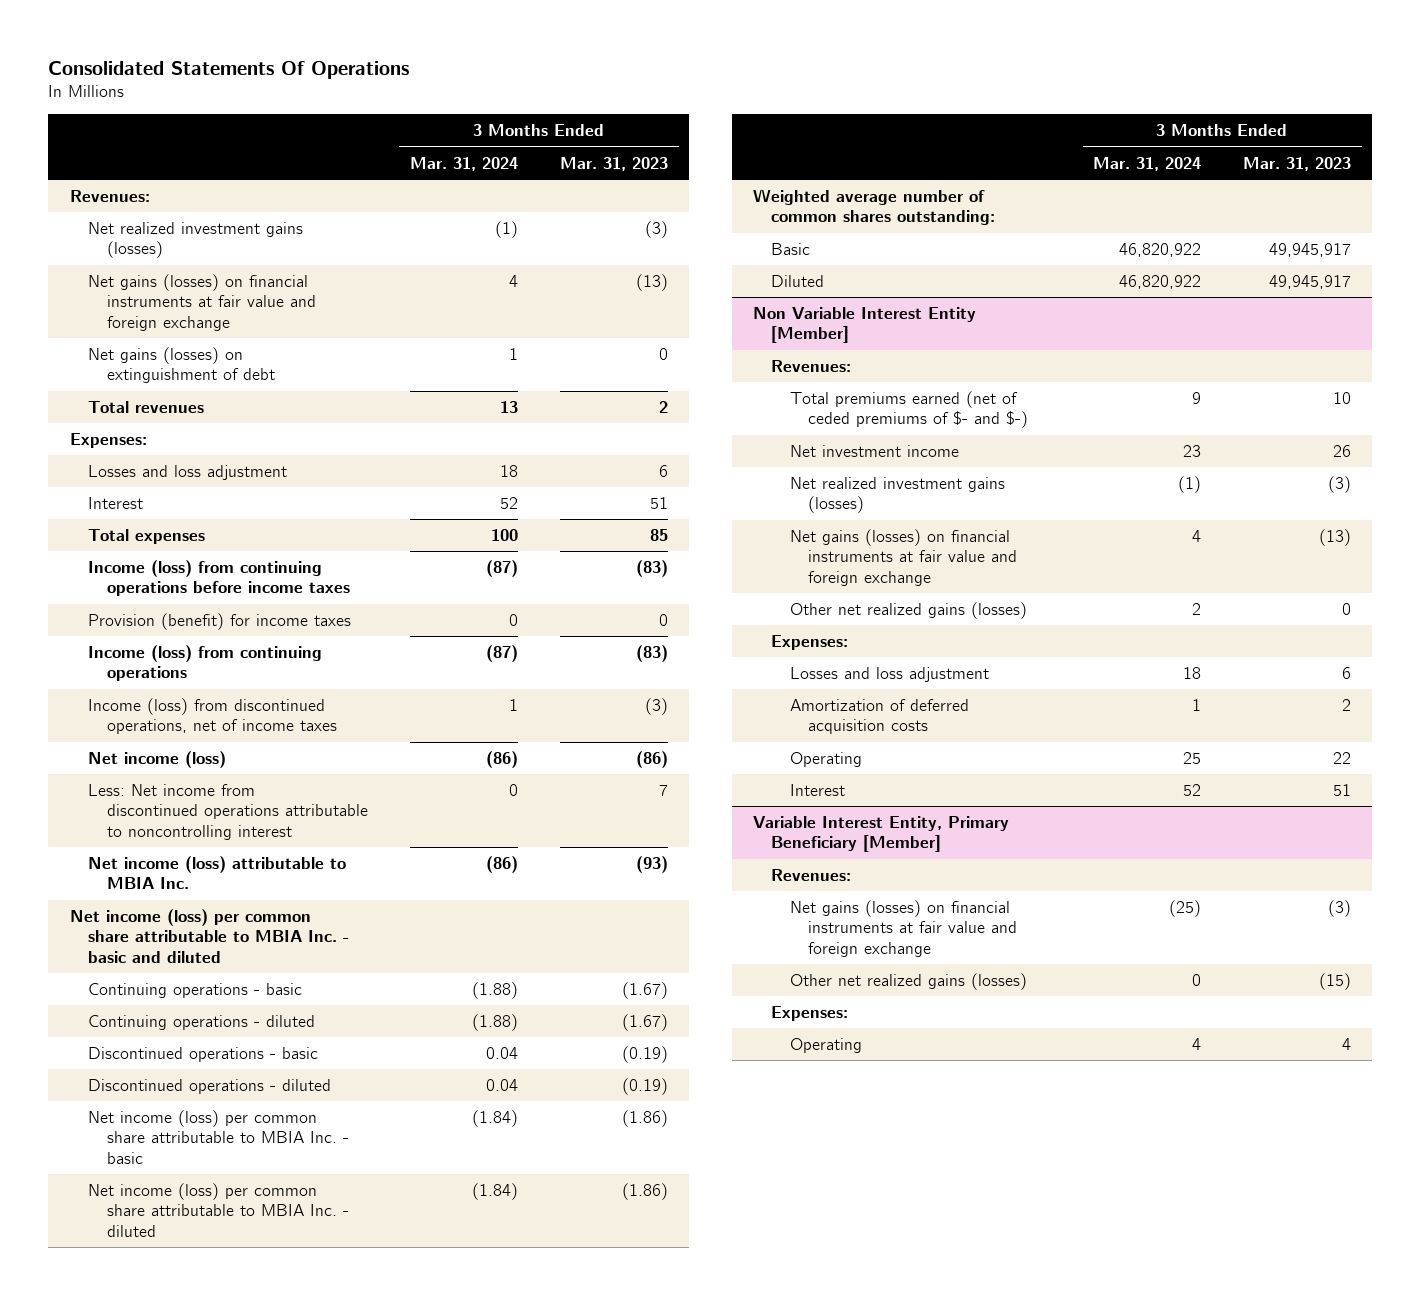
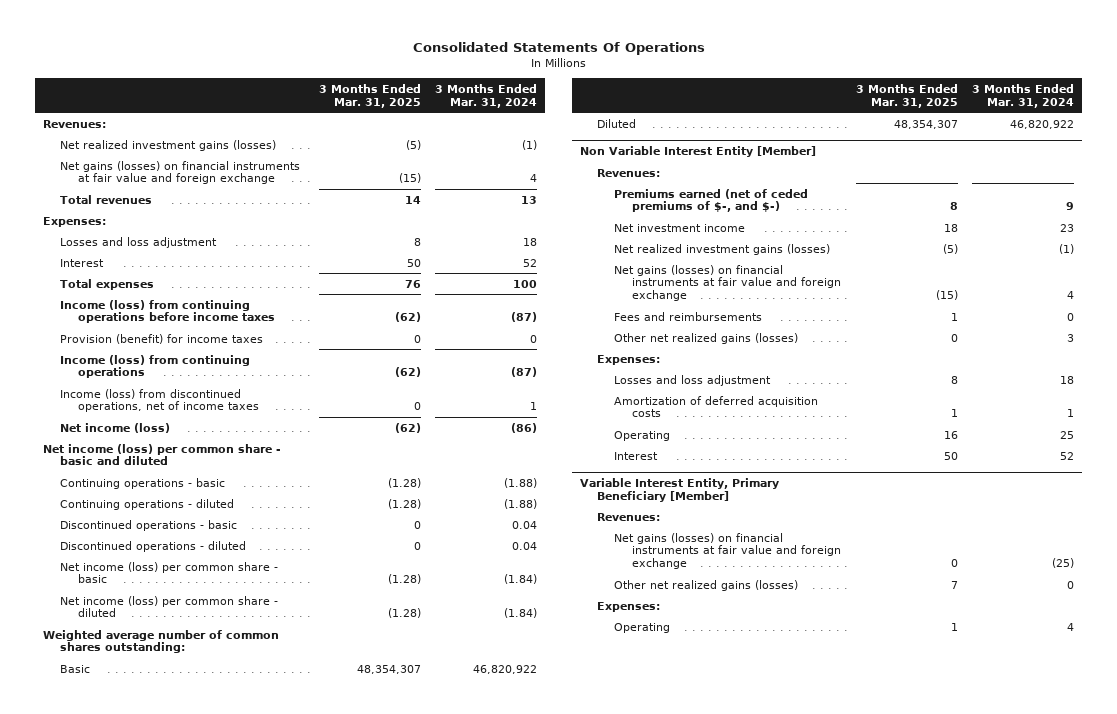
- | 3 Months Ended Mar. 31, 2024 | 3 Months Ended Mar. 31, 2023
+ | 3 Months Ended Mar. 31, 2025 | 3 Months Ended Mar. 31, 2024
- Net gains (losses) on extinguishment of debt | 1 | 0
- Less: Net income from discontinued operations attributable to noncontrolling interest | 0 | 7
- Net income (loss) attributable to MBIA Inc. | (86) | (93)
- Net income (loss) per common share attributable to MBIA Inc. - basic and diluted
+ Net income (loss) per common share - basic and diluted
- Net income (loss) per common share attributable to MBIA Inc. - basic | (1.84) | (1.86)
- Net income (loss) per common share attributable to MBIA Inc. - diluted | (1.84) | (1.86)
+ Net income (loss) per common share - basic | (1.28) | (1.84)
+ Net income (loss) per common share - diluted | (1.28) | (1.84)
@ Non Variable Interest Entity [Member]
- Total premiums earned (net of ceded premiums of $- and $-) | 9 | 10
+ Premiums earned (net of ceded premiums of $-, and $-) | 8 | 9
- Other net realized gains (losses) | 2 | 0
+ Fees and reimbursements | 1 | 0
+ Other net realized gains (losses) | 0 | 3

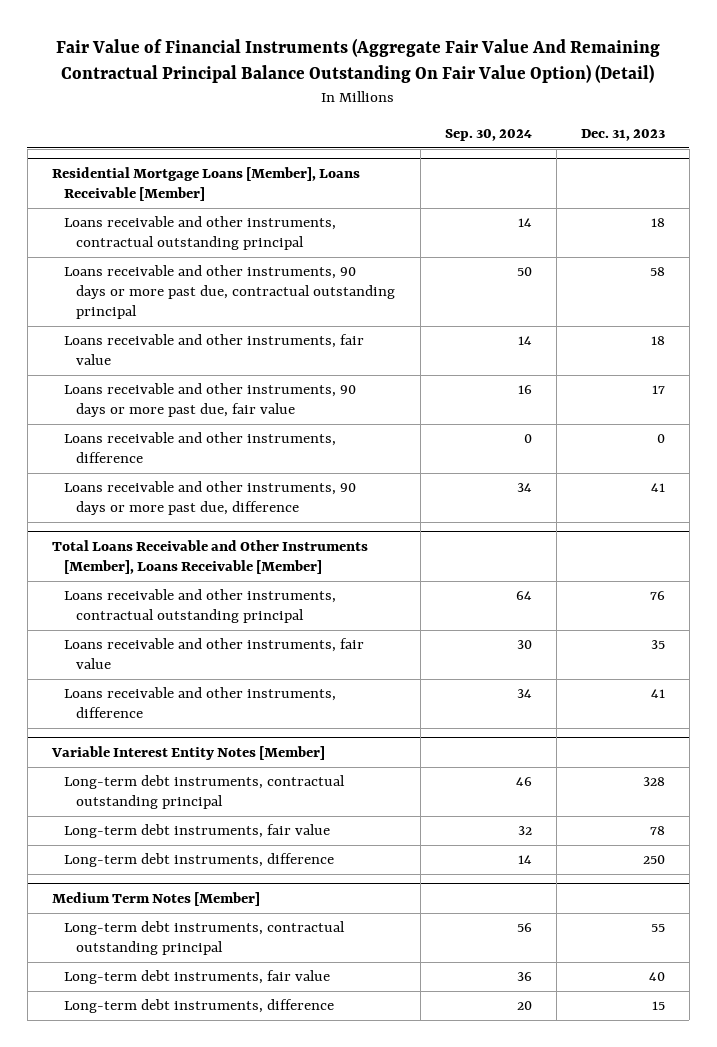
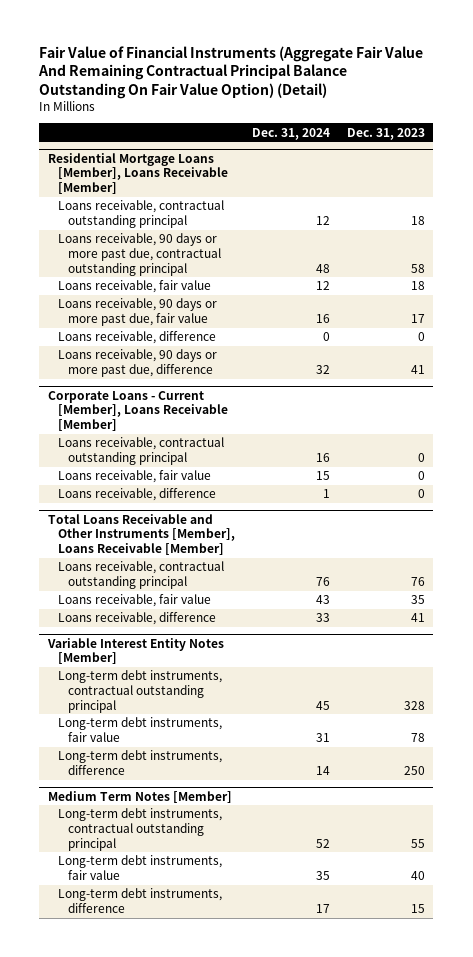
- | Sep. 30, 2024 | Dec. 31, 2023
+ | Dec. 31, 2024 | Dec. 31, 2023
@ Residential Mortgage Loans [Member], Loans Receivable [Member]
- Loans receivable and other instruments, contractual outstanding principal | 14 | 18
- Loans receivable and other instruments, 90 days or more past due, contractual outstanding principal | 50 | 58
- Loans receivable and other instruments, fair value | 14 | 18
- Loans receivable and other instruments, 90 days or more past due, fair value | 16 | 17
- Loans receivable and other instruments, difference | 0 | 0
- Loans receivable and other instruments, 90 days or more past due, difference | 34 | 41
+ Loans receivable, contractual outstanding principal | 12 | 18
+ Loans receivable, 90 days or more past due, contractual outstanding principal | 48 | 58
+ Loans receivable, fair value | 12 | 18
+ Loans receivable, 90 days or more past due, fair value | 16 | 17
+ Loans receivable, difference | 0 | 0
+ Loans receivable, 90 days or more past due, difference | 32 | 41
+ Corporate Loans - Current [Member], Loans Receivable [Member]
+ Loans receivable, contractual outstanding principal | 16 | 0
+ Loans receivable, fair value | 15 | 0
+ Loans receivable, difference | 1 | 0
@ Total Loans Receivable and Other Instruments [Member], Loans Receivable [Member]
- Loans receivable and other instruments, contractual outstanding principal | 64 | 76
- Loans receivable and other instruments, fair value | 30 | 35
- Loans receivable and other instruments, difference | 34 | 41
+ Loans receivable, contractual outstanding principal | 76 | 76
+ Loans receivable, fair value | 43 | 35
+ Loans receivable, difference | 33 | 41

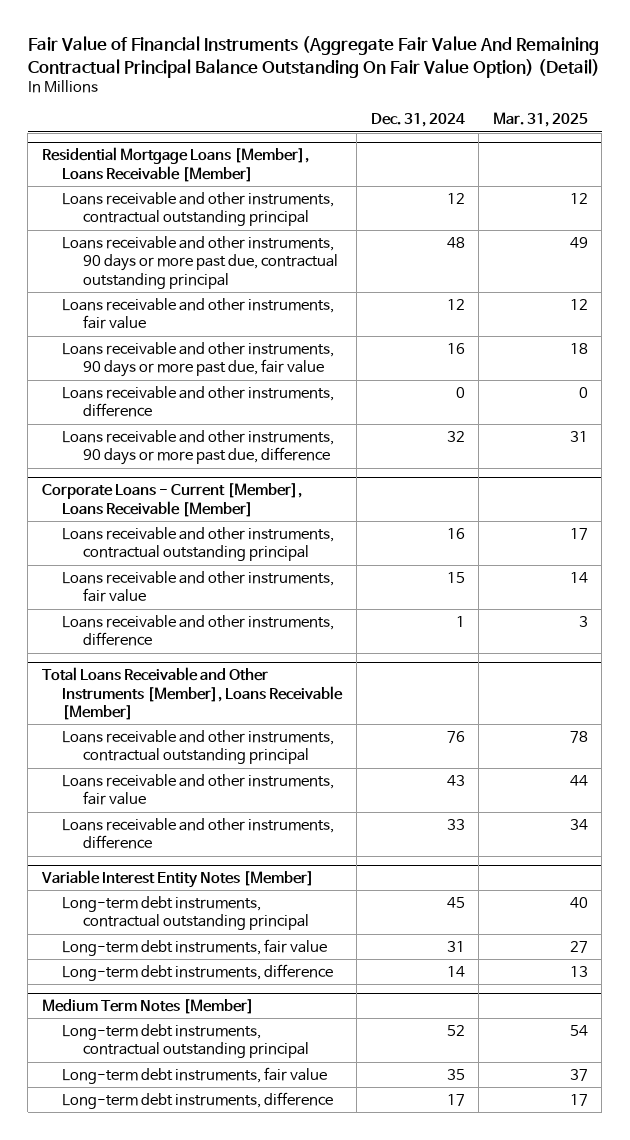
- | Dec. 31, 2024 | Dec. 31, 2023
+ | Dec. 31, 2024 | Mar. 31, 2025
@ Residential Mortgage Loans [Member], Loans Receivable [Member]
- Loans receivable, contractual outstanding principal | 12 | 18
- Loans receivable, 90 days or more past due, contractual outstanding principal | 48 | 58
- Loans receivable, fair value | 12 | 18
- Loans receivable, 90 days or more past due, fair value | 16 | 17
- Loans receivable, difference | 0 | 0
- Loans receivable, 90 days or more past due, difference | 32 | 41
+ Loans receivable and other instruments, contractual outstanding principal | 12 | 12
+ Loans receivable and other instruments, 90 days or more past due, contractual outstanding principal | 48 | 49
+ Loans receivable and other instruments, fair value | 12 | 12
+ Loans receivable and other instruments, 90 days or more past due, fair value | 16 | 18
+ Loans receivable and other instruments, difference | 0 | 0
+ Loans receivable and other instruments, 90 days or more past due, difference | 32 | 31
@ Corporate Loans - Current [Member], Loans Receivable [Member]
- Loans receivable, contractual outstanding principal | 16 | 0
- Loans receivable, fair value | 15 | 0
- Loans receivable, difference | 1 | 0
+ Loans receivable and other instruments, contractual outstanding principal | 16 | 17
+ Loans receivable and other instruments, fair value | 15 | 14
+ Loans receivable and other instruments, difference | 1 | 3
@ Total Loans Receivable and Other Instruments [Member], Loans Receivable [Member]
- Loans receivable, contractual outstanding principal | 76 | 76
- Loans receivable, fair value | 43 | 35
- Loans receivable, difference | 33 | 41
+ Loans receivable and other instruments, contractual outstanding principal | 76 | 78
+ Loans receivable and other instruments, fair value | 43 | 44
+ Loans receivable and other instruments, difference | 33 | 34

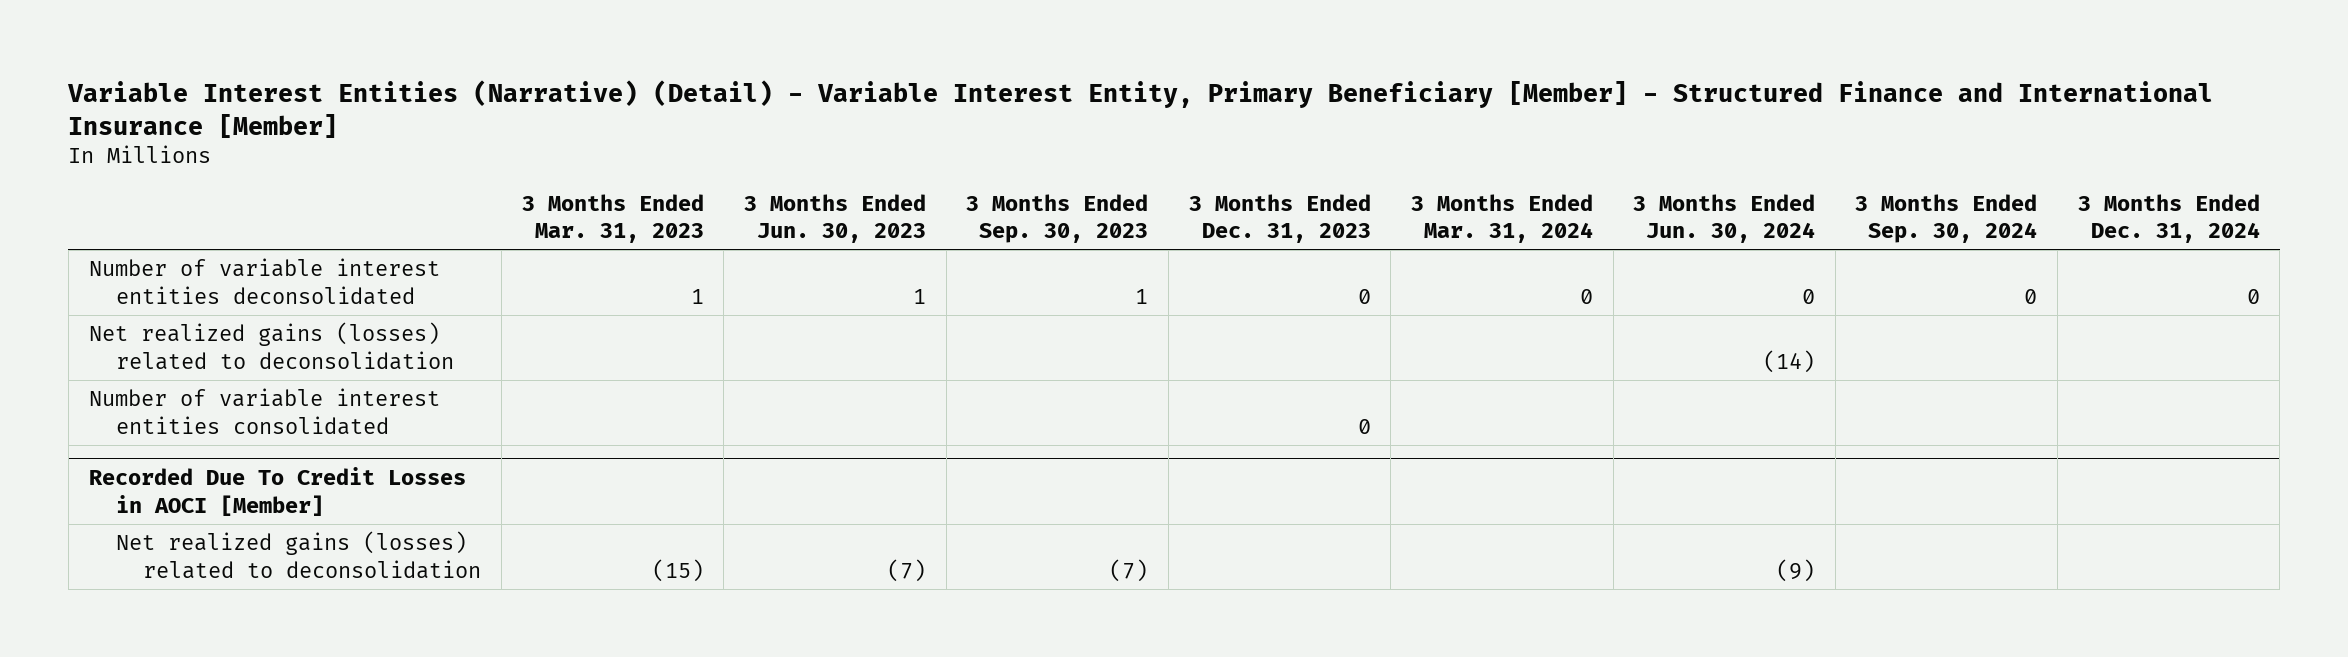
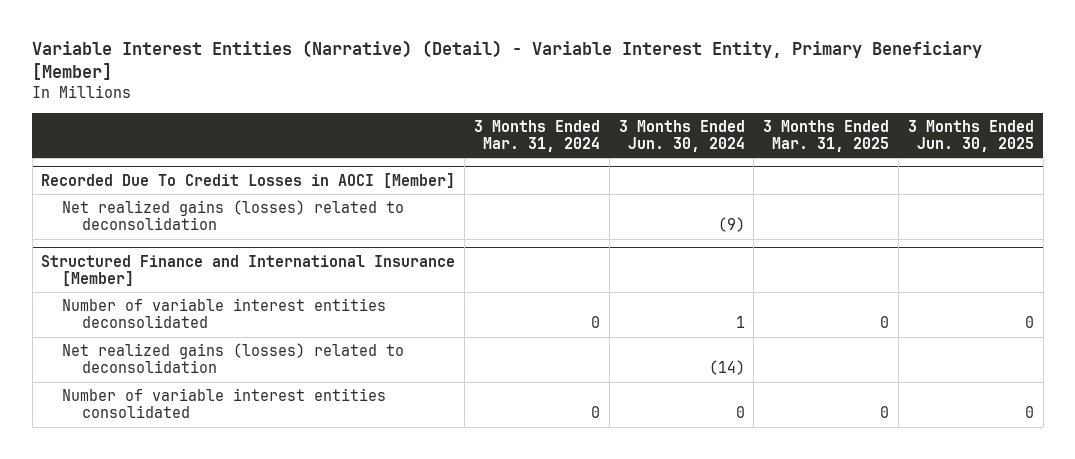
- Variable Interest Entities (Narrative) (Detail) - Variable Interest Entity, Primary Beneficiary [Member] - Structured Finance and International Insurance [Member]
+ Variable Interest Entities (Narrative) (Detail) - Variable Interest Entity, Primary Beneficiary [Member]
- | 3 Months Ended Mar. 31, 2023 | 3 Months Ended Jun. 30, 2023 | 3 Months Ended Sep. 30, 2023 | 3 Months Ended Dec. 31, 2023 | 3 Months Ended Mar. 31, 2024 | 3 Months Ended Jun. 30, 2024 | 3 Months Ended Sep. 30, 2024 | 3 Months Ended Dec. 31, 2024
+ | 3 Months Ended Mar. 31, 2024 | 3 Months Ended Jun. 30, 2024 | 3 Months Ended Mar. 31, 2025 | 3 Months Ended Jun. 30, 2025
- Number of variable interest entities deconsolidated | 1 | 1 | 1 | 0 | 0 | 0 | 0 | 0
- Net realized gains (losses) related to deconsolidation | | | | | | (14) | |
- Number of variable interest entities consolidated | | | | 0 | | | |
+ Structured Finance and International Insurance [Member]
+ Number of variable interest entities deconsolidated | 0 | 1 | 0 | 0
+ Net realized gains (losses) related to deconsolidation | | (14) | |
+ Number of variable interest entities consolidated | 0 | 0 | 0 | 0

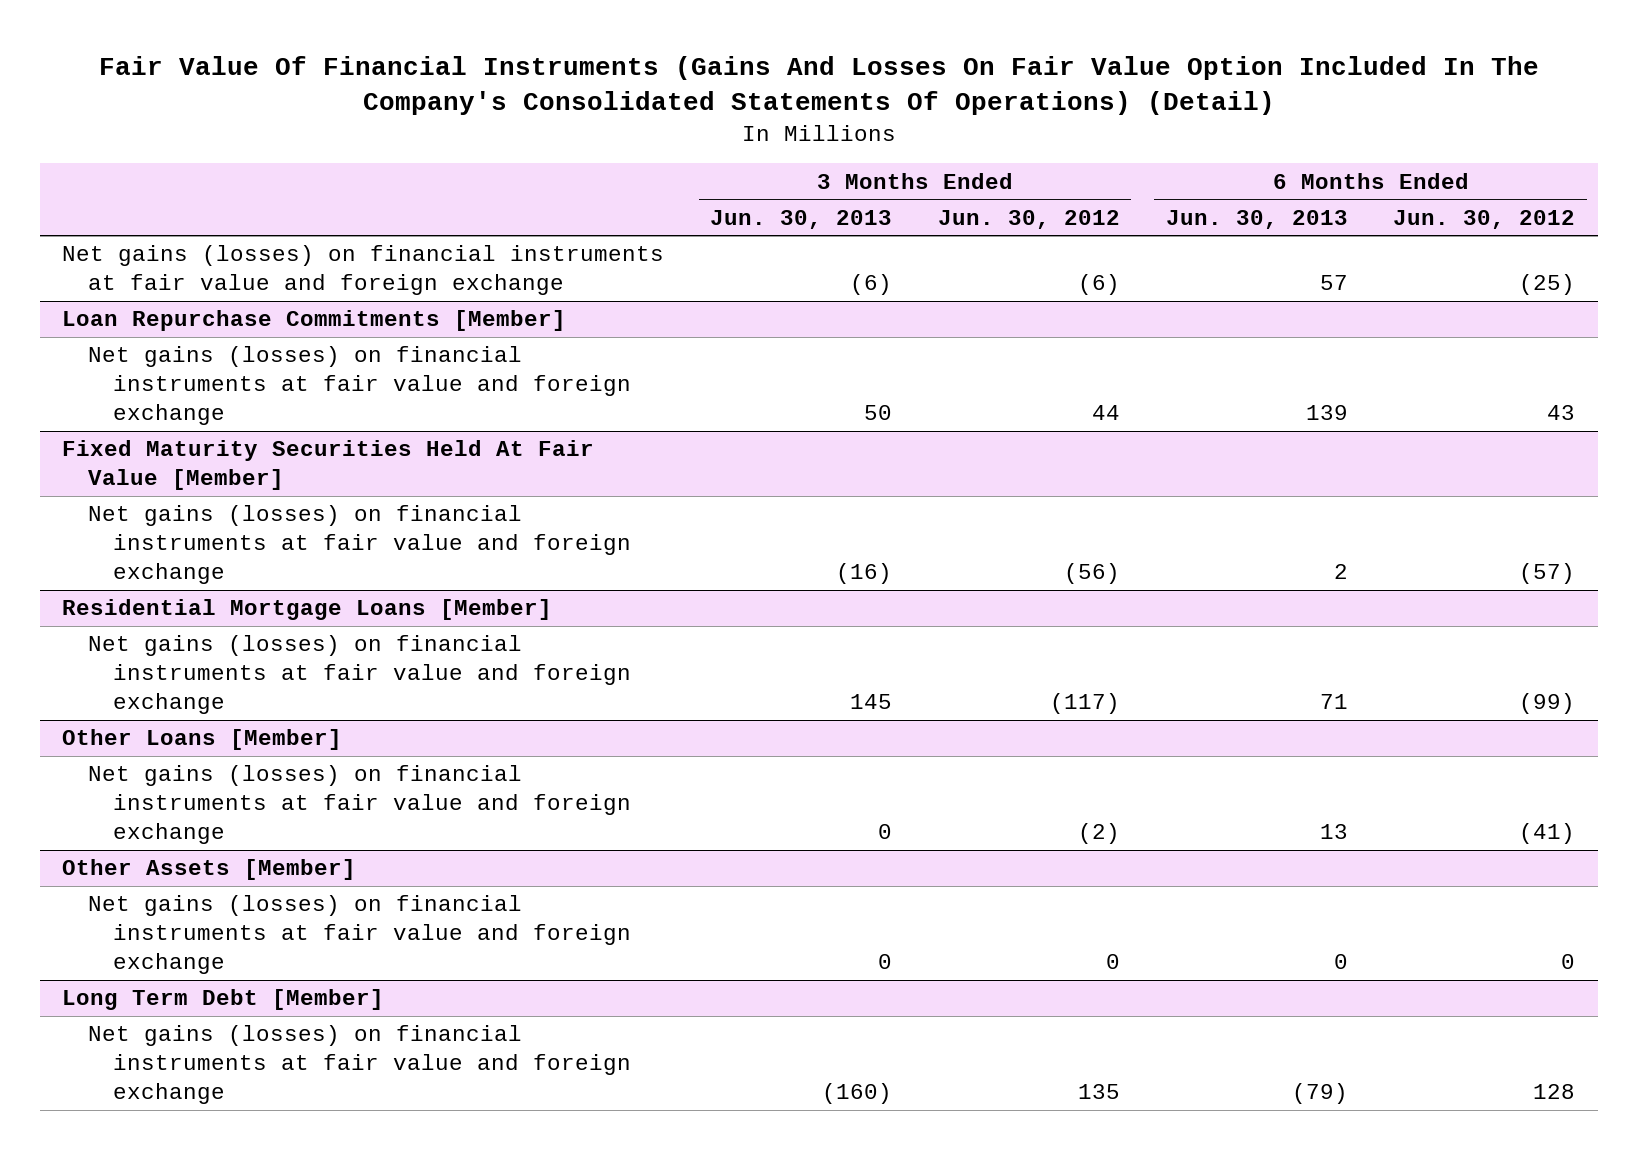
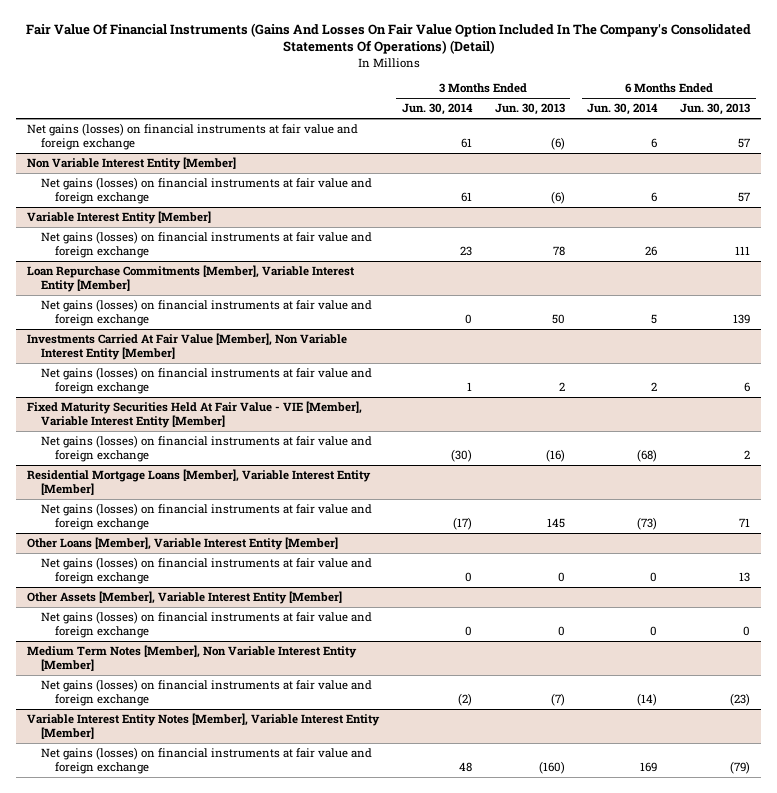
- | 3 Months Ended Jun. 30, 2013 | 3 Months Ended Jun. 30, 2012 | 6 Months Ended Jun. 30, 2013 | 6 Months Ended Jun. 30, 2012
+ | 3 Months Ended Jun. 30, 2014 | 3 Months Ended Jun. 30, 2013 | 6 Months Ended Jun. 30, 2014 | 6 Months Ended Jun. 30, 2013
- Loan Repurchase Commitments [Member]
+ Non Variable Interest Entity [Member]
+ Net gains (losses) on financial instruments at fair value and foreign exchange | 61 | (6) | 6 | 57
+ Variable Interest Entity [Member]
+ Net gains (losses) on financial instruments at fair value and foreign exchange | 23 | 78 | 26 | 111
+ Loan Repurchase Commitments [Member], Variable Interest Entity [Member]
- Fixed Maturity Securities Held At Fair Value [Member]
+ Investments Carried At Fair Value [Member], Non Variable Interest Entity [Member]
+ Net gains (losses) on financial instruments at fair value and foreign exchange | 1 | 2 | 2 | 6
+ Fixed Maturity Securities Held At Fair Value - VIE [Member], Variable Interest Entity [Member]
- Residential Mortgage Loans [Member]
+ Residential Mortgage Loans [Member], Variable Interest Entity [Member]
- Other Loans [Member]
+ Other Loans [Member], Variable Interest Entity [Member]
- Other Assets [Member]
+ Other Assets [Member], Variable Interest Entity [Member]
- Long Term Debt [Member]
+ Medium Term Notes [Member], Non Variable Interest Entity [Member]
+ Net gains (losses) on financial instruments at fair value and foreign exchange | (2) | (7) | (14) | (23)
+ Variable Interest Entity Notes [Member], Variable Interest Entity [Member]

